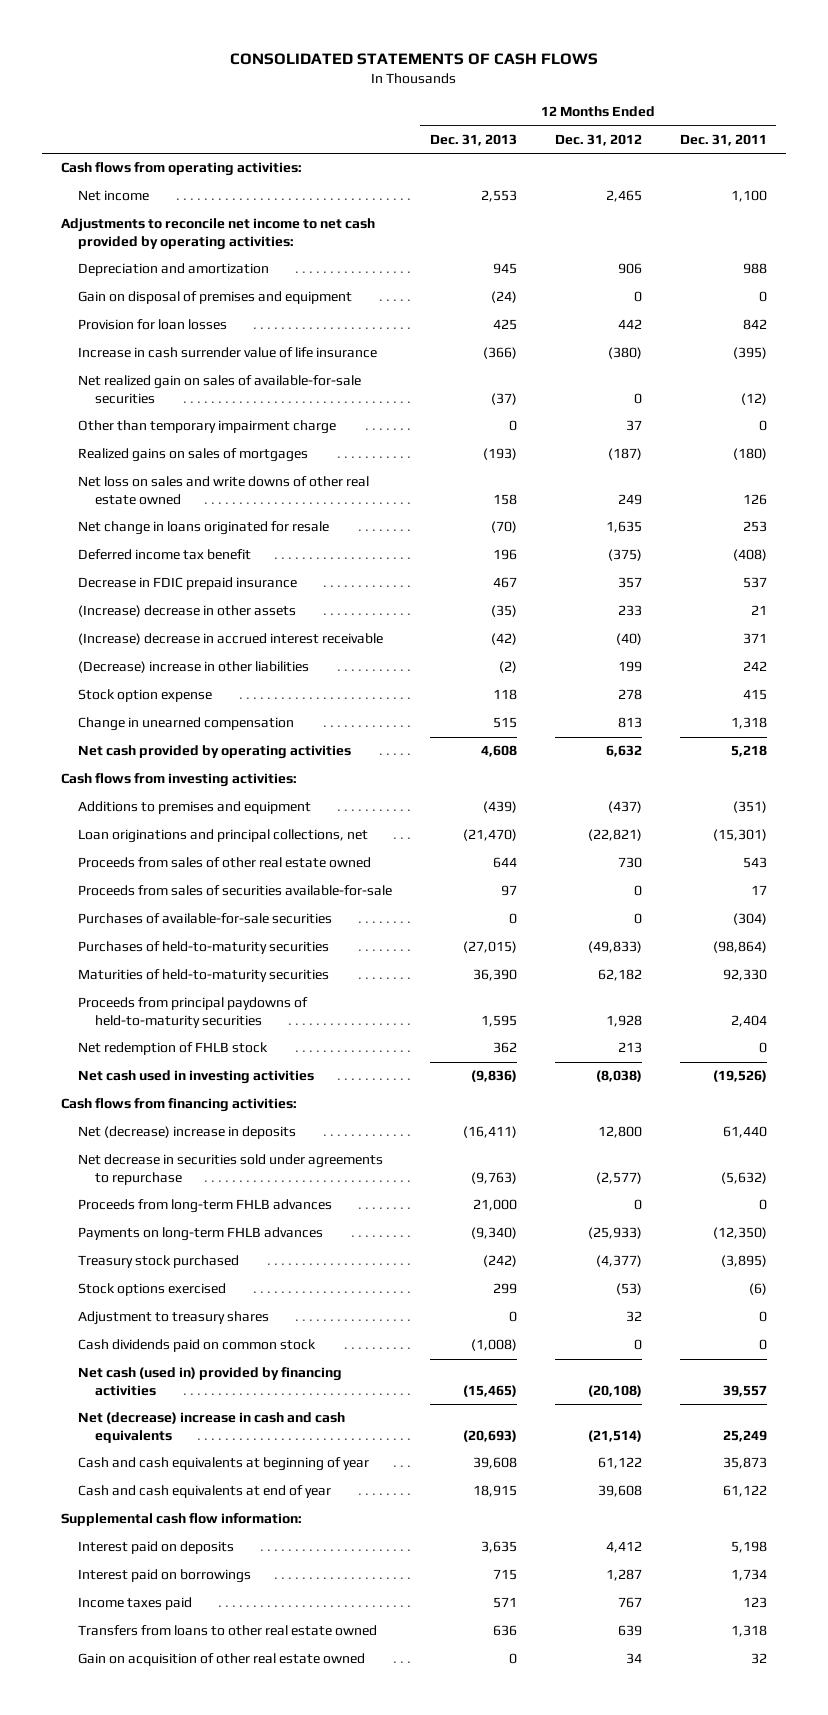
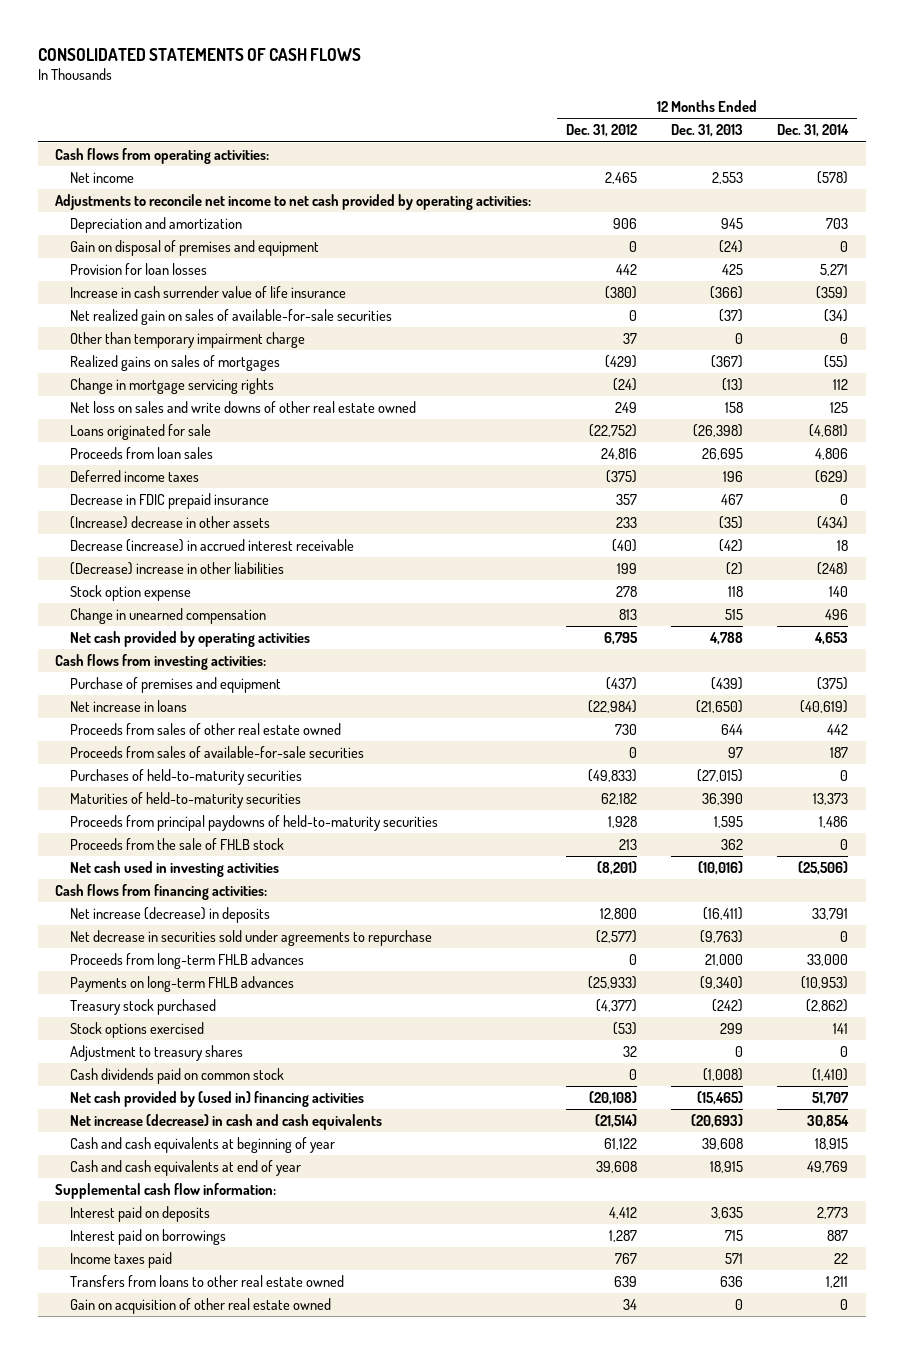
- | 12 Months Ended Dec. 31, 2013 | 12 Months Ended Dec. 31, 2012 | 12 Months Ended Dec. 31, 2011
+ | 12 Months Ended Dec. 31, 2012 | 12 Months Ended Dec. 31, 2013 | 12 Months Ended Dec. 31, 2014
- Realized gains on sales of mortgages | (193) | (187) | (180)
+ Realized gains on sales of mortgages | (429) | (367) | (55)
+ Change in mortgage servicing rights | (24) | (13) | 112
- Net change in loans originated for resale | (70) | 1,635 | 253
- Deferred income tax benefit | 196 | (375) | (408)
+ Loans originated for sale | (22,752) | (26,398) | (4,681)
+ Proceeds from loan sales | 24,816 | 26,695 | 4,806
+ Deferred income taxes | (375) | 196 | (629)
- (Increase) decrease in accrued interest receivable | (42) | (40) | 371
+ Decrease (increase) in accrued interest receivable | (40) | (42) | 18
- Net cash provided by operating activities | 4,608 | 6,632 | 5,218
+ Net cash provided by operating activities | 6,795 | 4,788 | 4,653
- Additions to premises and equipment | (439) | (437) | (351)
- Loan originations and principal collections, net | (21,470) | (22,821) | (15,301)
+ Purchase of premises and equipment | (437) | (439) | (375)
+ Net increase in loans | (22,984) | (21,650) | (40,619)
- Proceeds from sales of securities available-for-sale | 97 | 0 | 17
- Purchases of available-for-sale securities | 0 | 0 | (304)
+ Proceeds from sales of available-for-sale securities | 0 | 97 | 187
- Net redemption of FHLB stock | 362 | 213 | 0
- Net cash used in investing activities | (9,836) | (8,038) | (19,526)
+ Proceeds from the sale of FHLB stock | 213 | 362 | 0
+ Net cash used in investing activities | (8,201) | (10,016) | (25,506)
- Net (decrease) increase in deposits | (16,411) | 12,800 | 61,440
+ Net increase (decrease) in deposits | 12,800 | (16,411) | 33,791
- Net cash (used in) provided by financing activities | (15,465) | (20,108) | 39,557
- Net (decrease) increase in cash and cash equivalents | (20,693) | (21,514) | 25,249
+ Net cash provided by (used in) financing activities | (20,108) | (15,465) | 51,707
+ Net increase (decrease) in cash and cash equivalents | (21,514) | (20,693) | 30,854

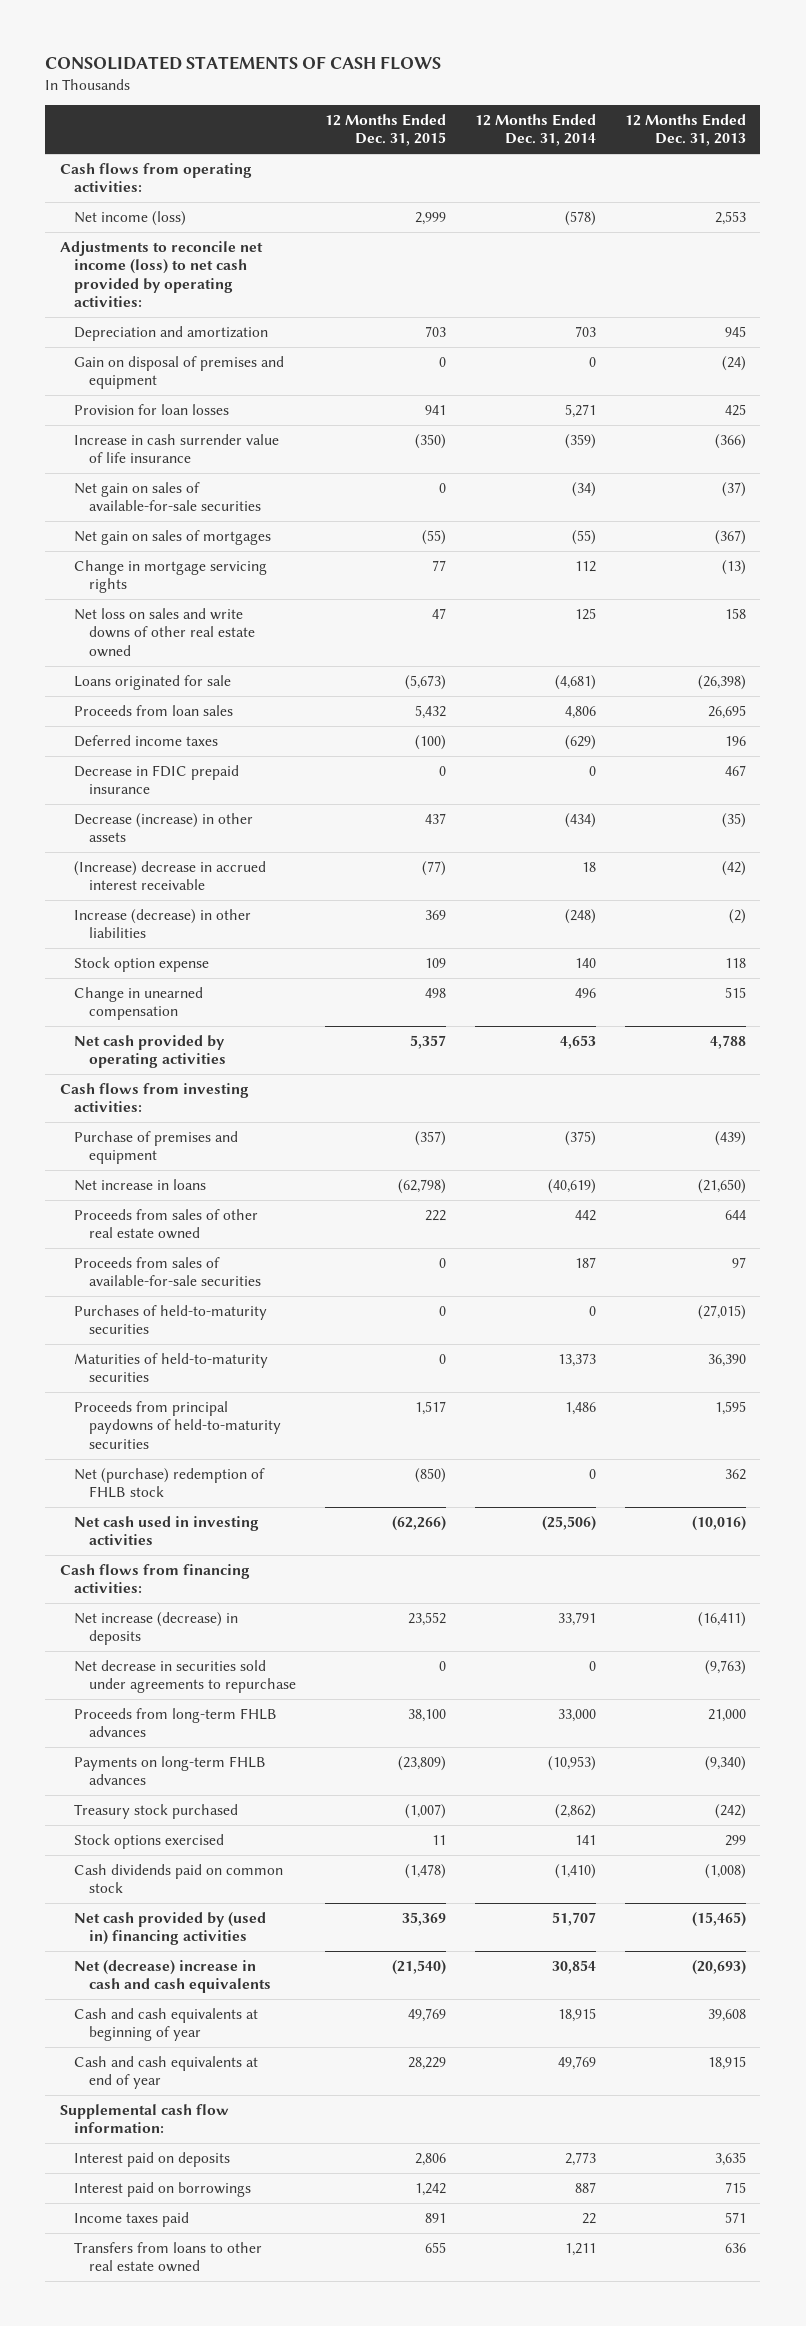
- | 12 Months Ended Dec. 31, 2012 | 12 Months Ended Dec. 31, 2013 | 12 Months Ended Dec. 31, 2014
+ | 12 Months Ended Dec. 31, 2015 | 12 Months Ended Dec. 31, 2014 | 12 Months Ended Dec. 31, 2013
- Net income | 2,465 | 2,553 | (578)
- Adjustments to reconcile net income to net cash provided by operating activities:
+ Net income (loss) | 2,999 | (578) | 2,553
+ Adjustments to reconcile net income (loss) to net cash provided by operating activities:
- Net realized gain on sales of available-for-sale securities | 0 | (37) | (34)
- Other than temporary impairment charge | 37 | 0 | 0
- Realized gains on sales of mortgages | (429) | (367) | (55)
+ Net gain on sales of available-for-sale securities | 0 | (34) | (37)
+ Net gain on sales of mortgages | (55) | (55) | (367)
- (Increase) decrease in other assets | 233 | (35) | (434)
- Decrease (increase) in accrued interest receivable | (40) | (42) | 18
- (Decrease) increase in other liabilities | 199 | (2) | (248)
+ Decrease (increase) in other assets | 437 | (434) | (35)
+ (Increase) decrease in accrued interest receivable | (77) | 18 | (42)
+ Increase (decrease) in other liabilities | 369 | (248) | (2)
- Proceeds from the sale of FHLB stock | 213 | 362 | 0
+ Net (purchase) redemption of FHLB stock | (850) | 0 | 362
- Adjustment to treasury shares | 32 | 0 | 0
- Net increase (decrease) in cash and cash equivalents | (21,514) | (20,693) | 30,854
+ Net (decrease) increase in cash and cash equivalents | (21,540) | 30,854 | (20,693)
- Gain on acquisition of other real estate owned | 34 | 0 | 0

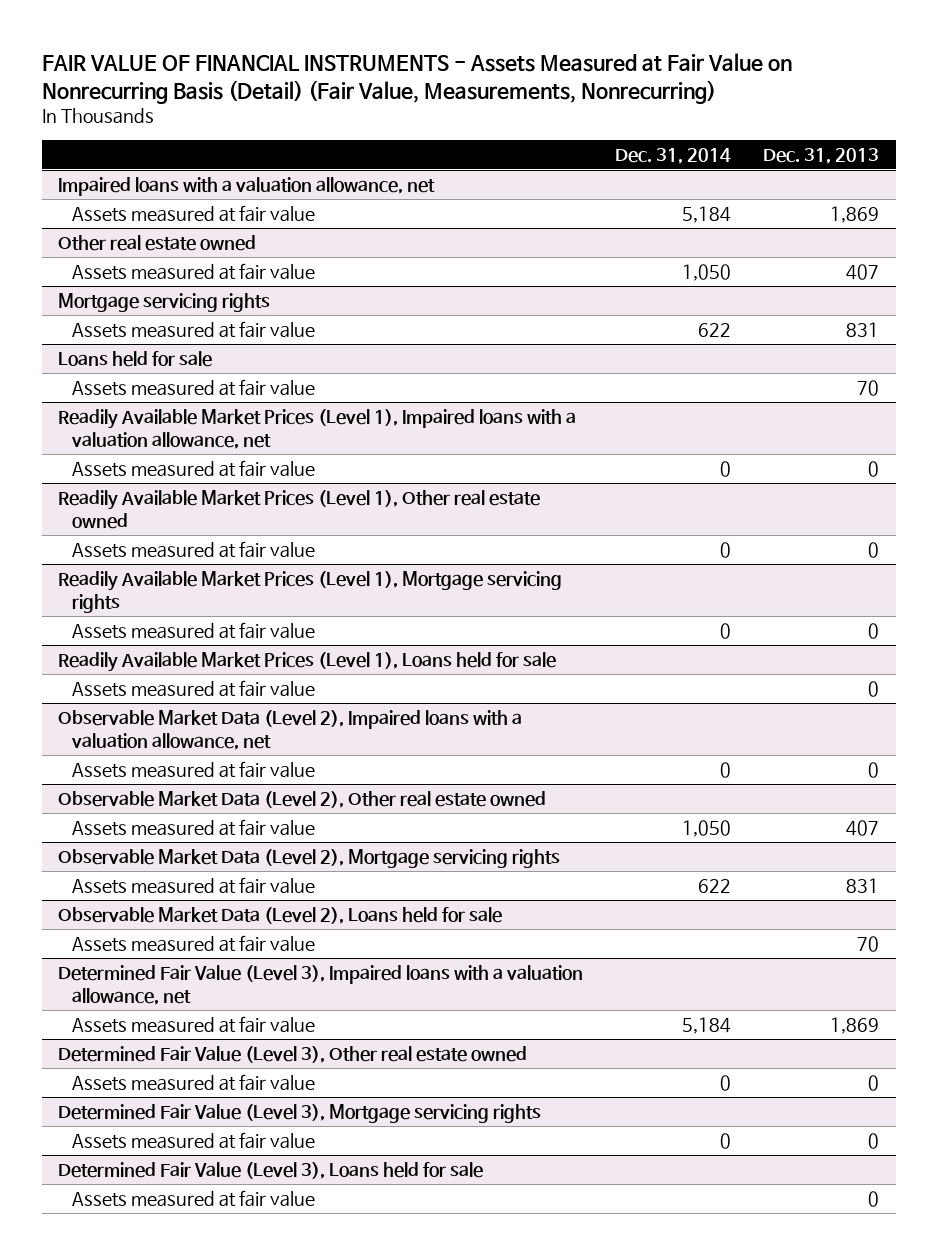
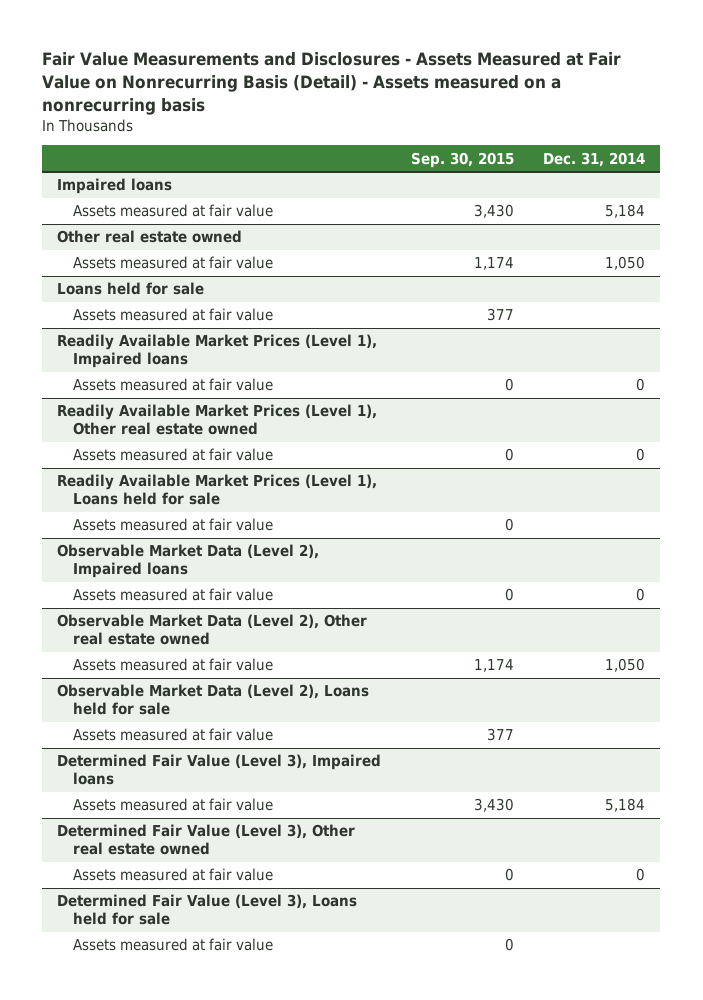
- FAIR VALUE OF FINANCIAL INSTRUMENTS - Assets Measured at Fair Value on Nonrecurring Basis (Detail) (Fair Value, Measurements, Nonrecurring)
+ Fair Value Measurements and Disclosures - Assets Measured at Fair Value on Nonrecurring Basis (Detail) - Assets measured on a nonrecurring basis
- | Dec. 31, 2014 | Dec. 31, 2013
+ | Sep. 30, 2015 | Dec. 31, 2014
- Impaired loans with a valuation allowance, net
+ Impaired loans
- Mortgage servicing rights
- Assets measured at fair value | 622 | 831
- Readily Available Market Prices (Level 1), Impaired loans with a valuation allowance, net
+ Readily Available Market Prices (Level 1), Impaired loans
- Readily Available Market Prices (Level 1), Mortgage servicing rights
- Assets measured at fair value | 0 | 0
- Observable Market Data (Level 2), Impaired loans with a valuation allowance, net
+ Observable Market Data (Level 2), Impaired loans
- Observable Market Data (Level 2), Mortgage servicing rights
- Assets measured at fair value | 622 | 831
- Determined Fair Value (Level 3), Impaired loans with a valuation allowance, net
+ Determined Fair Value (Level 3), Impaired loans
- Determined Fair Value (Level 3), Mortgage servicing rights
- Assets measured at fair value | 0 | 0

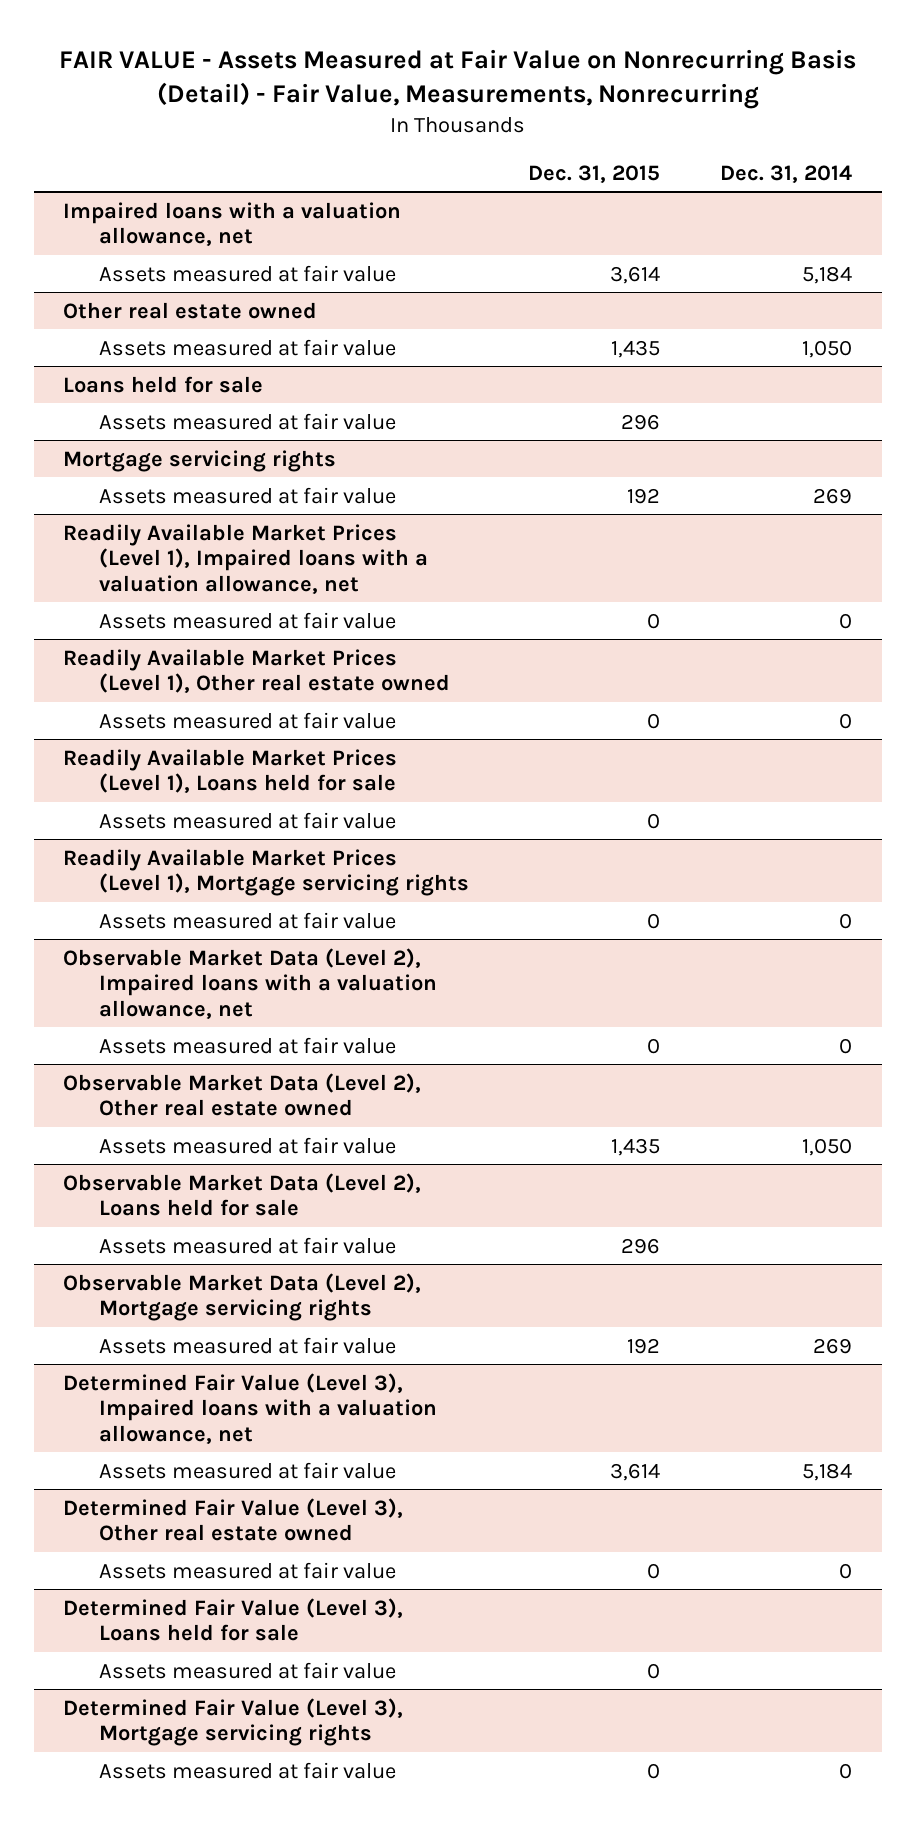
- Fair Value Measurements and Disclosures - Assets Measured at Fair Value on Nonrecurring Basis (Detail) - Assets measured on a nonrecurring basis
+ FAIR VALUE - Assets Measured at Fair Value on Nonrecurring Basis (Detail) - Fair Value, Measurements, Nonrecurring
- | Sep. 30, 2015 | Dec. 31, 2014
+ | Dec. 31, 2015 | Dec. 31, 2014
- Impaired loans
+ Impaired loans with a valuation allowance, net
- Readily Available Market Prices (Level 1), Impaired loans
+ Mortgage servicing rights
+ Assets measured at fair value | 192 | 269
+ Readily Available Market Prices (Level 1), Impaired loans with a valuation allowance, net
- Observable Market Data (Level 2), Impaired loans
+ Readily Available Market Prices (Level 1), Mortgage servicing rights
+ Observable Market Data (Level 2), Impaired loans with a valuation allowance, net
+ Assets measured at fair value | 0 | 0
- Determined Fair Value (Level 3), Impaired loans
+ Observable Market Data (Level 2), Mortgage servicing rights
+ Assets measured at fair value | 192 | 269
+ Determined Fair Value (Level 3), Impaired loans with a valuation allowance, net
+ Determined Fair Value (Level 3), Mortgage servicing rights
+ Assets measured at fair value | 0 | 0

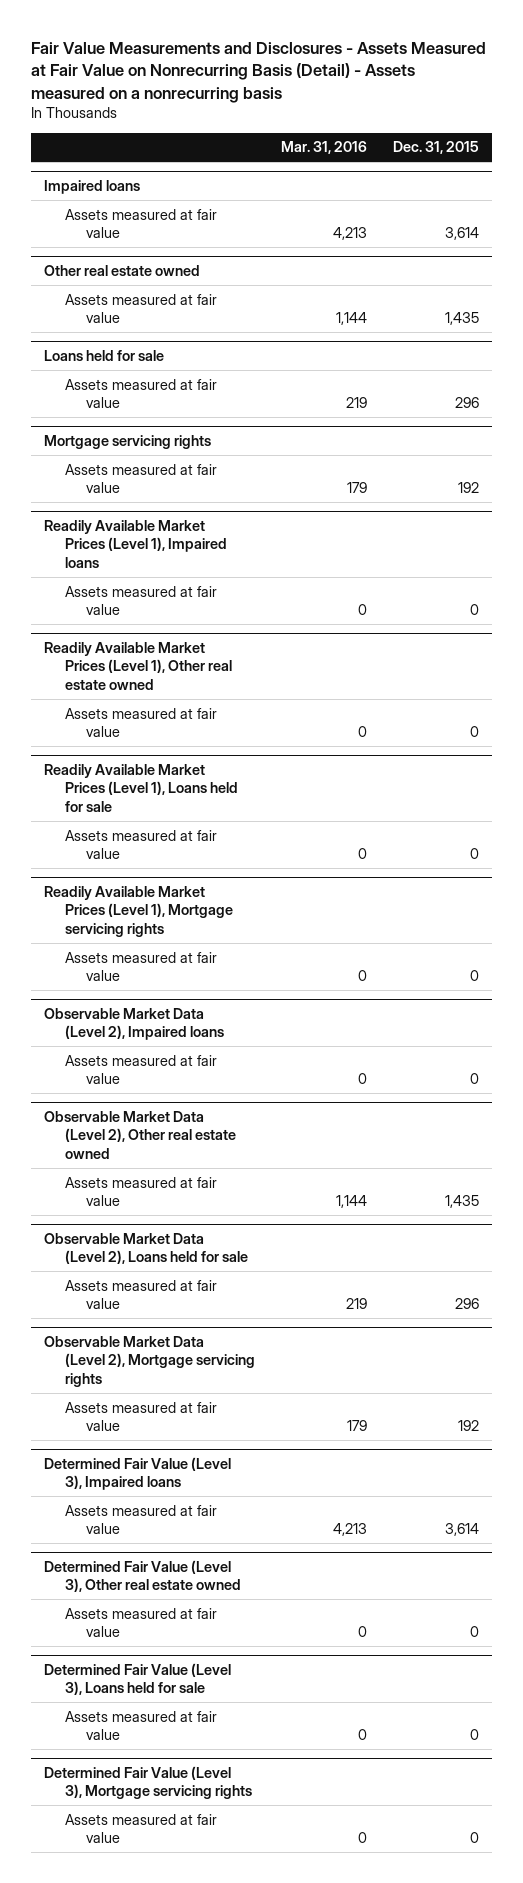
- FAIR VALUE - Assets Measured at Fair Value on Nonrecurring Basis (Detail) - Fair Value, Measurements, Nonrecurring
+ Fair Value Measurements and Disclosures - Assets Measured at Fair Value on Nonrecurring Basis (Detail) - Assets measured on a nonrecurring basis
- | Dec. 31, 2015 | Dec. 31, 2014
+ | Mar. 31, 2016 | Dec. 31, 2015
- Impaired loans with a valuation allowance, net
+ Impaired loans
- Readily Available Market Prices (Level 1), Impaired loans with a valuation allowance, net
+ Readily Available Market Prices (Level 1), Impaired loans
- Observable Market Data (Level 2), Impaired loans with a valuation allowance, net
+ Observable Market Data (Level 2), Impaired loans
- Determined Fair Value (Level 3), Impaired loans with a valuation allowance, net
+ Determined Fair Value (Level 3), Impaired loans

